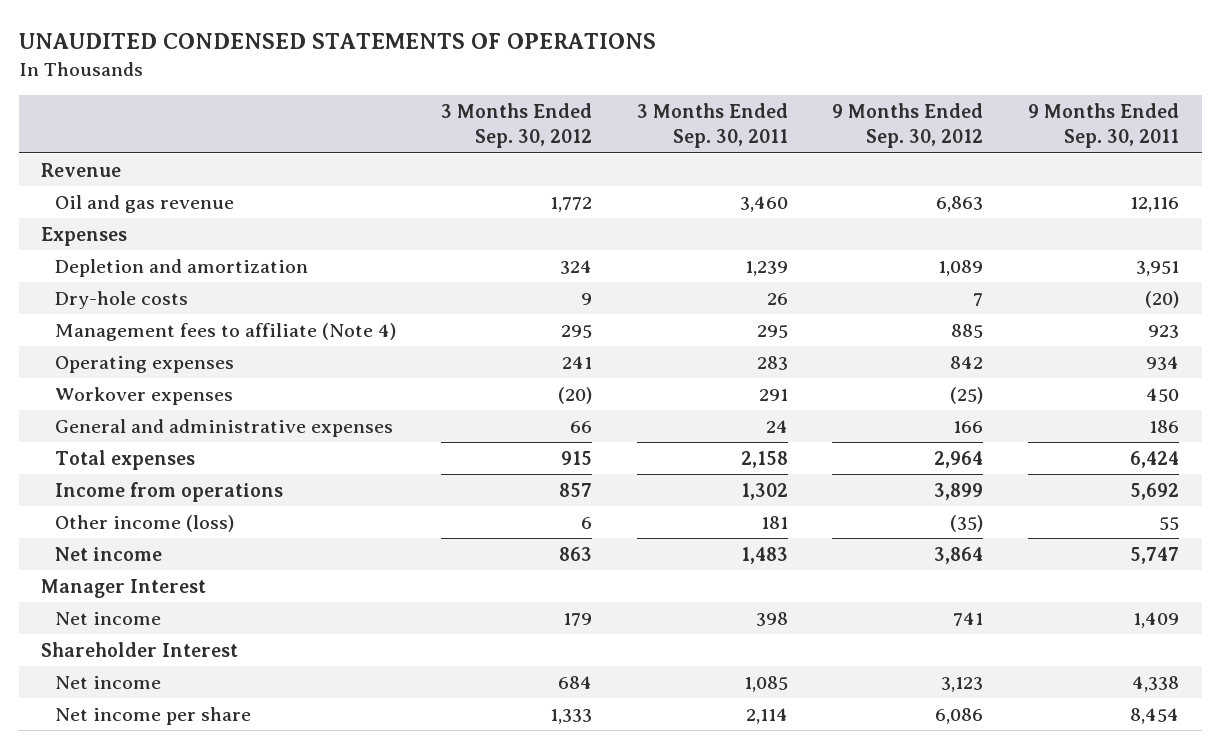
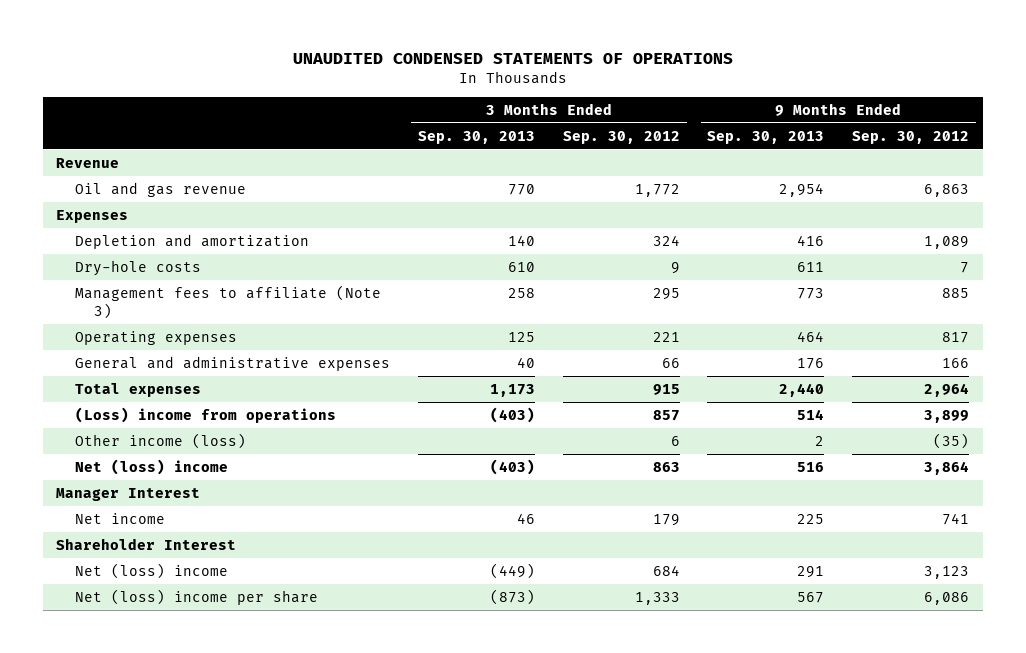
- | 3 Months Ended Sep. 30, 2012 | 3 Months Ended Sep. 30, 2011 | 9 Months Ended Sep. 30, 2012 | 9 Months Ended Sep. 30, 2011
+ | 3 Months Ended Sep. 30, 2013 | 3 Months Ended Sep. 30, 2012 | 9 Months Ended Sep. 30, 2013 | 9 Months Ended Sep. 30, 2012
- Management fees to affiliate (Note 4) | 295 | 295 | 885 | 923
- Operating expenses | 241 | 283 | 842 | 934
- Workover expenses | (20) | 291 | (25) | 450
+ Management fees to affiliate (Note 3) | 258 | 295 | 773 | 885
+ Operating expenses | 125 | 221 | 464 | 817
- Income from operations | 857 | 1,302 | 3,899 | 5,692
+ (Loss) income from operations | (403) | 857 | 514 | 3,899
- Net income | 863 | 1,483 | 3,864 | 5,747
+ Net (loss) income | (403) | 863 | 516 | 3,864
- Net income | 684 | 1,085 | 3,123 | 4,338
- Net income per share | 1,333 | 2,114 | 6,086 | 8,454
+ Net (loss) income | (449) | 684 | 291 | 3,123
+ Net (loss) income per share | (873) | 1,333 | 567 | 6,086

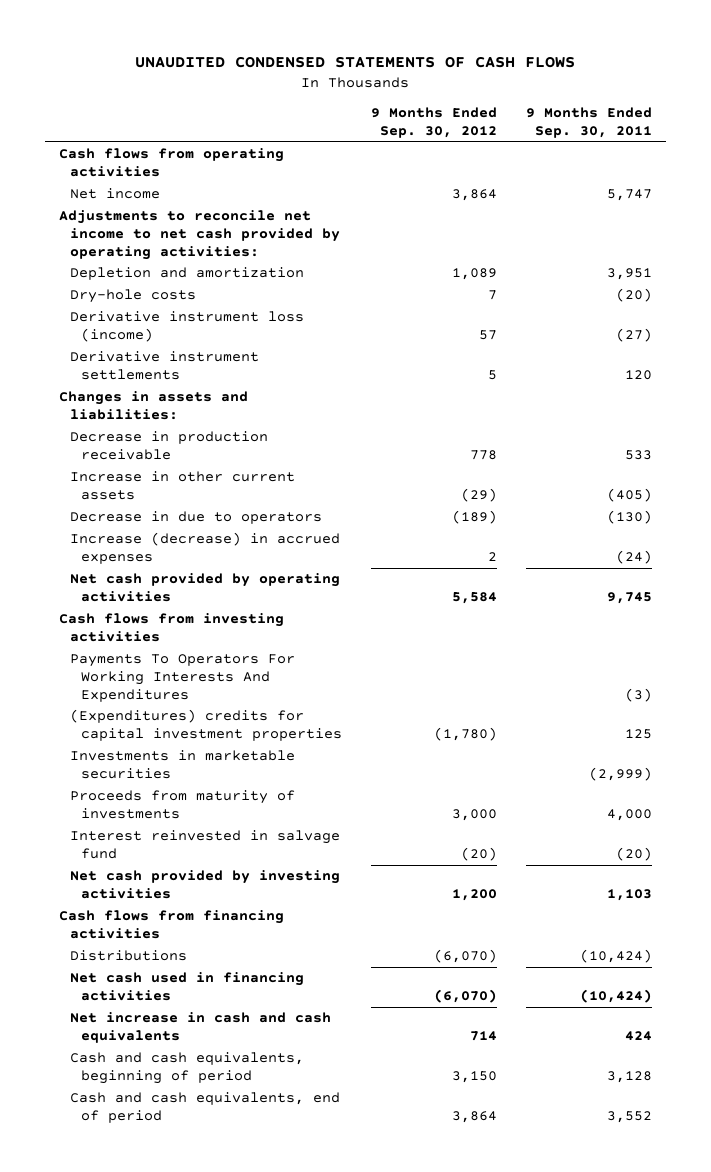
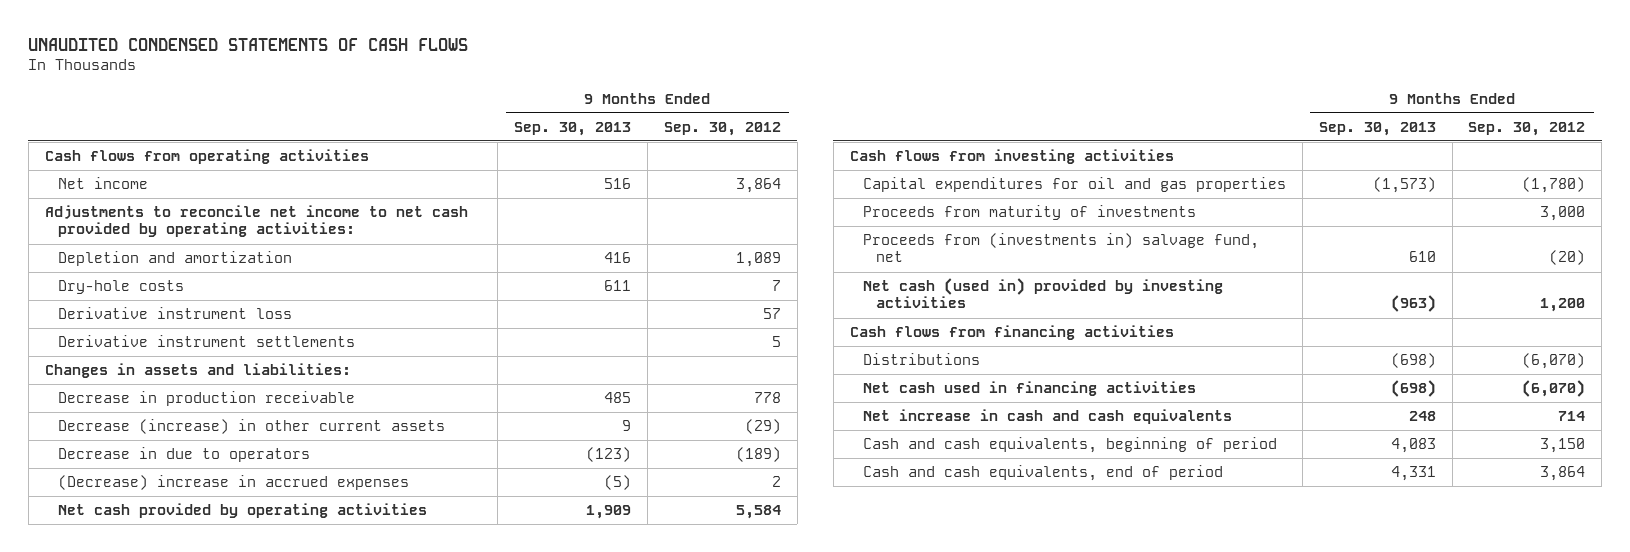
- | 9 Months Ended Sep. 30, 2012 | 9 Months Ended Sep. 30, 2011
+ | 9 Months Ended Sep. 30, 2013 | 9 Months Ended Sep. 30, 2012
- Derivative instrument loss (income) | 57 | (27)
+ Derivative instrument loss | | 57
- Increase in other current assets | (29) | (405)
+ Decrease (increase) in other current assets | 9 | (29)
- Increase (decrease) in accrued expenses | 2 | (24)
+ (Decrease) increase in accrued expenses | (5) | 2
- Payments To Operators For Working Interests And Expenditures | | (3)
- (Expenditures) credits for capital investment properties | (1,780) | 125
- Investments in marketable securities | | (2,999)
+ Capital expenditures for oil and gas properties | (1,573) | (1,780)
- Interest reinvested in salvage fund | (20) | (20)
- Net cash provided by investing activities | 1,200 | 1,103
+ Proceeds from (investments in) salvage fund, net | 610 | (20)
+ Net cash (used in) provided by investing activities | (963) | 1,200

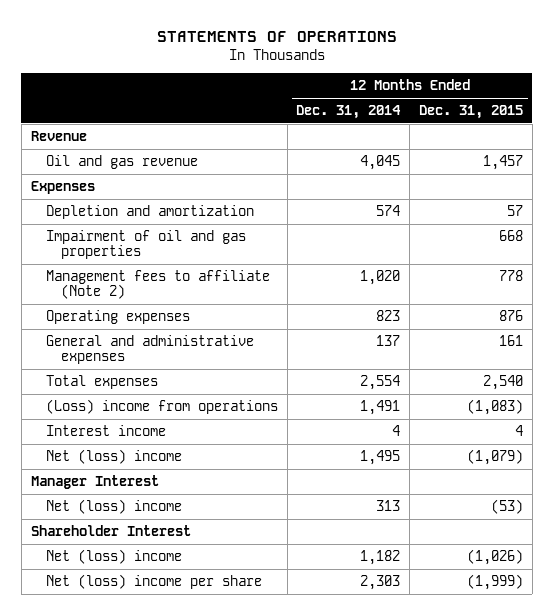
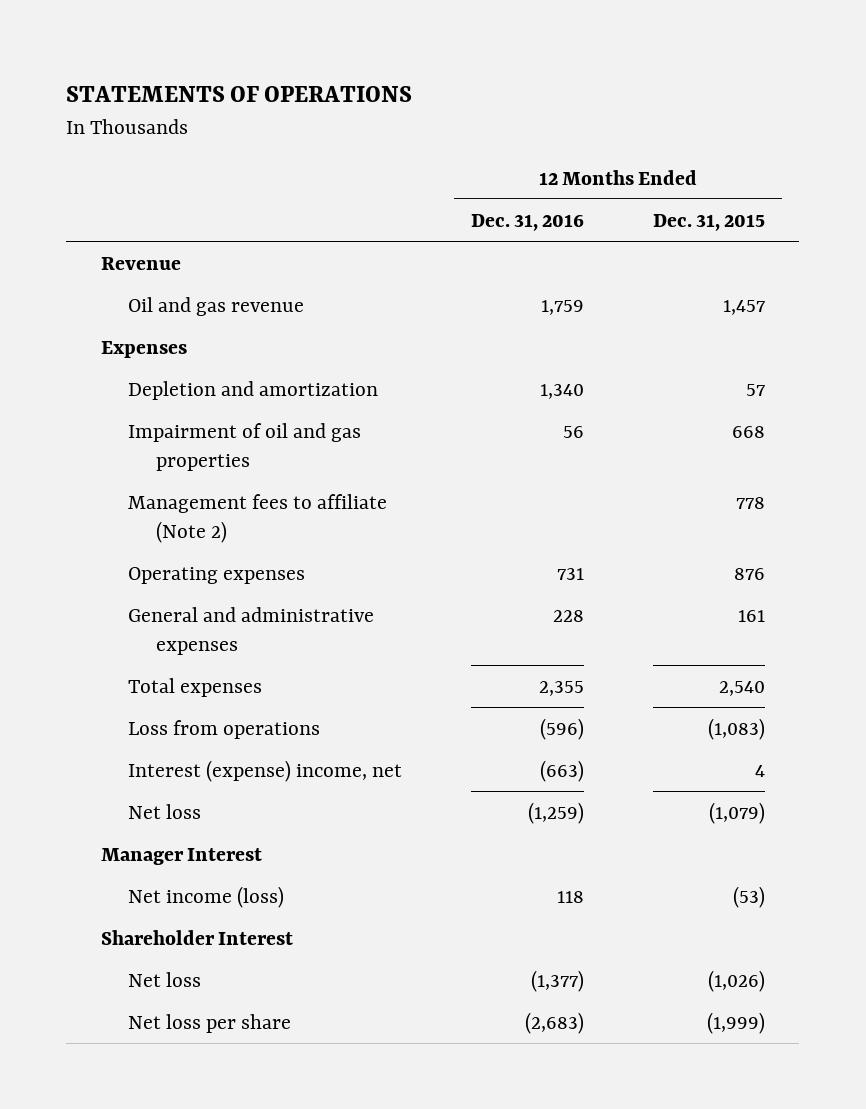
- | 12 Months Ended Dec. 31, 2014 | 12 Months Ended Dec. 31, 2015
+ | 12 Months Ended Dec. 31, 2016 | 12 Months Ended Dec. 31, 2015
- (Loss) income from operations | 1,491 | (1,083)
- Interest income | 4 | 4
- Net (loss) income | 1,495 | (1,079)
+ Loss from operations | (596) | (1,083)
+ Interest (expense) income, net | (663) | 4
+ Net loss | (1,259) | (1,079)
- Net (loss) income | 313 | (53)
+ Net income (loss) | 118 | (53)
- Net (loss) income | 1,182 | (1,026)
- Net (loss) income per share | 2,303 | (1,999)
+ Net loss | (1,377) | (1,026)
+ Net loss per share | (2,683) | (1,999)

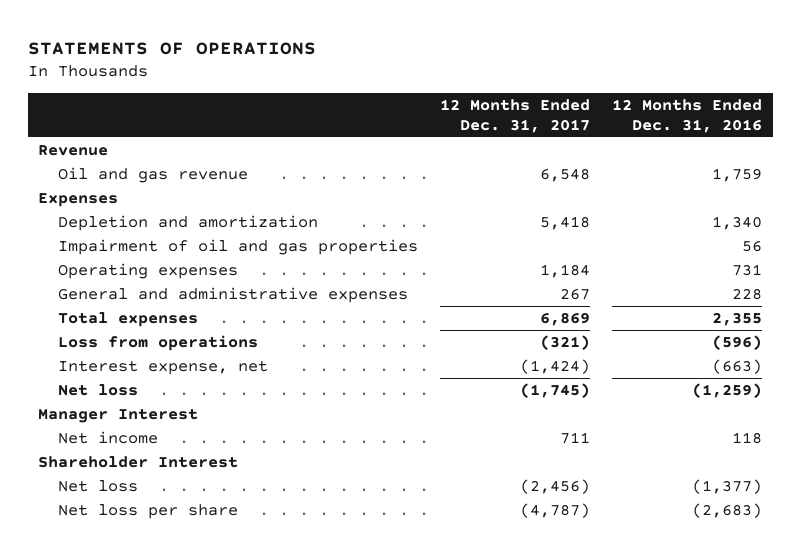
- | 12 Months Ended Dec. 31, 2016 | 12 Months Ended Dec. 31, 2015
+ | 12 Months Ended Dec. 31, 2017 | 12 Months Ended Dec. 31, 2016
- Management fees to affiliate (Note 2) | | 778
- Interest (expense) income, net | (663) | 4
+ Interest expense, net | (1,424) | (663)
- Net income (loss) | 118 | (53)
+ Net income | 711 | 118

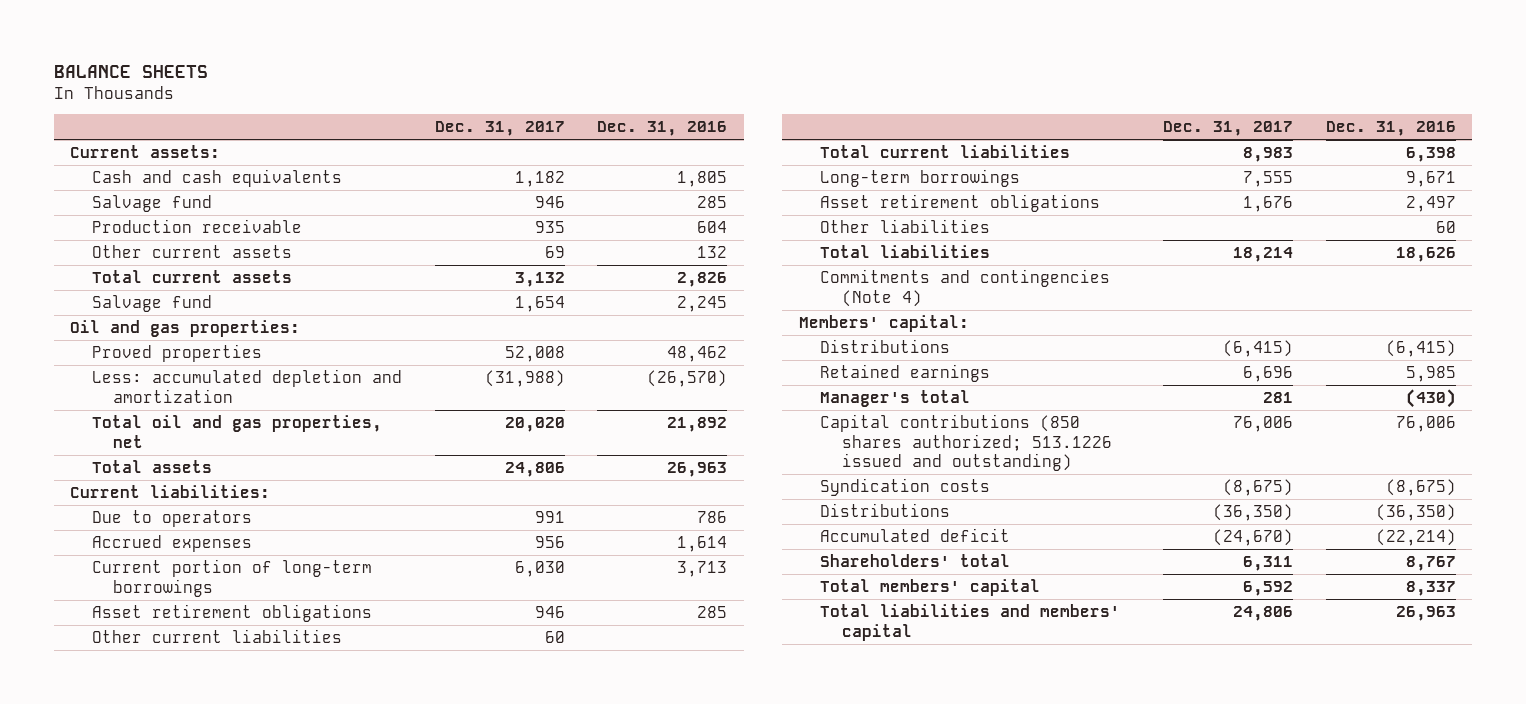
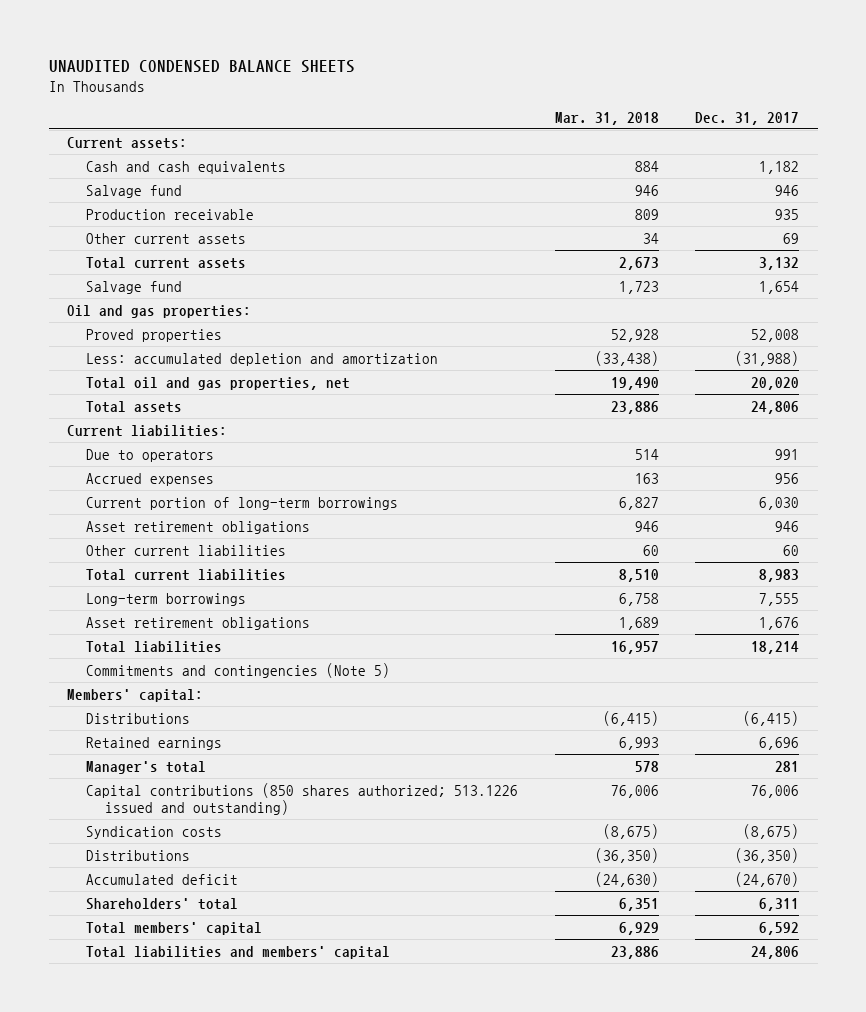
- BALANCE SHEETS
+ UNAUDITED CONDENSED BALANCE SHEETS
- | Dec. 31, 2017 | Dec. 31, 2016
+ | Mar. 31, 2018 | Dec. 31, 2017
- Other liabilities | | 60
- Commitments and contingencies (Note 4)
+ Commitments and contingencies (Note 5)

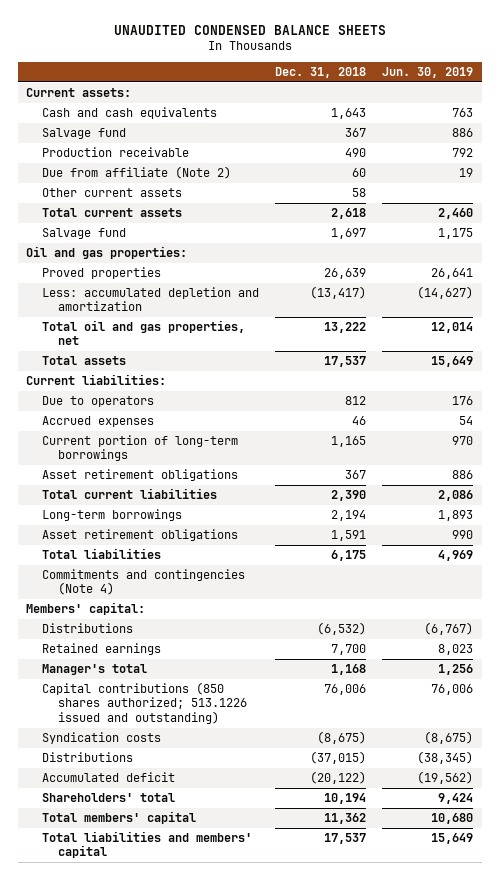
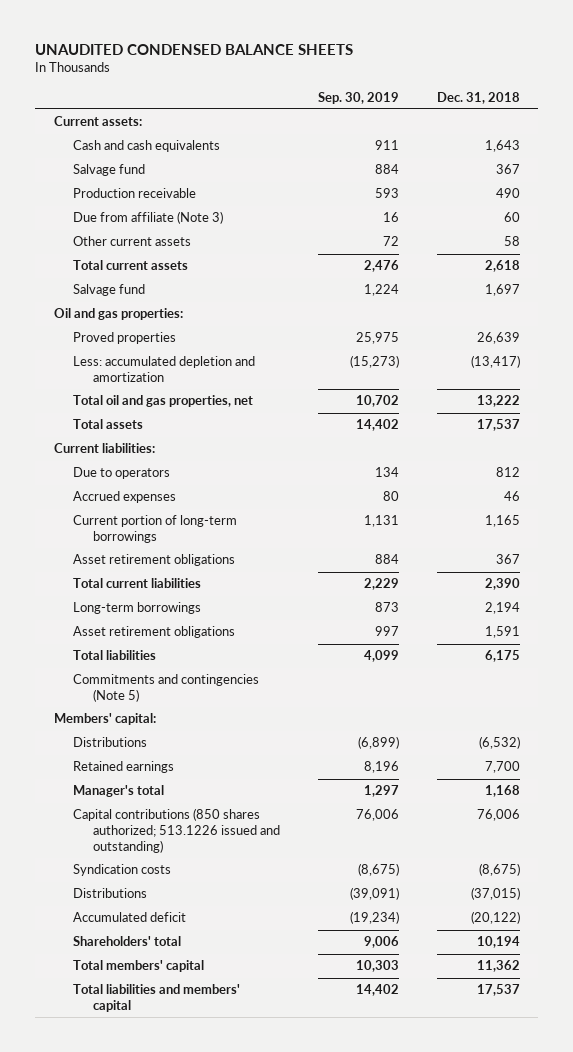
- | Dec. 31, 2018 | Jun. 30, 2019
+ | Sep. 30, 2019 | Dec. 31, 2018
- Due from affiliate (Note 2) | 60 | 19
+ Due from affiliate (Note 3) | 16 | 60
- Commitments and contingencies (Note 4)
+ Commitments and contingencies (Note 5)

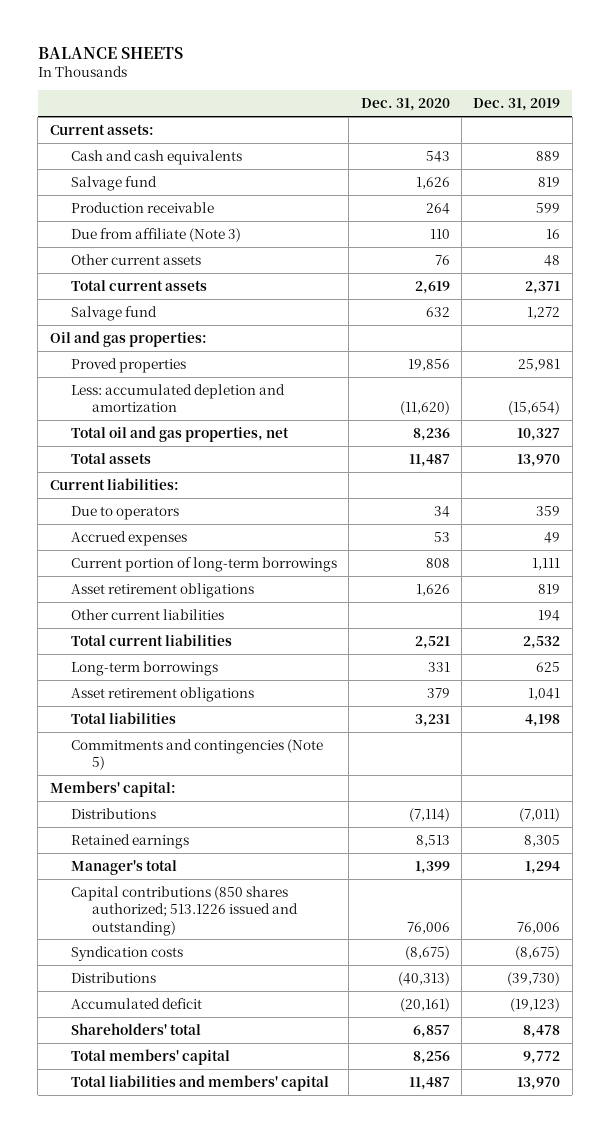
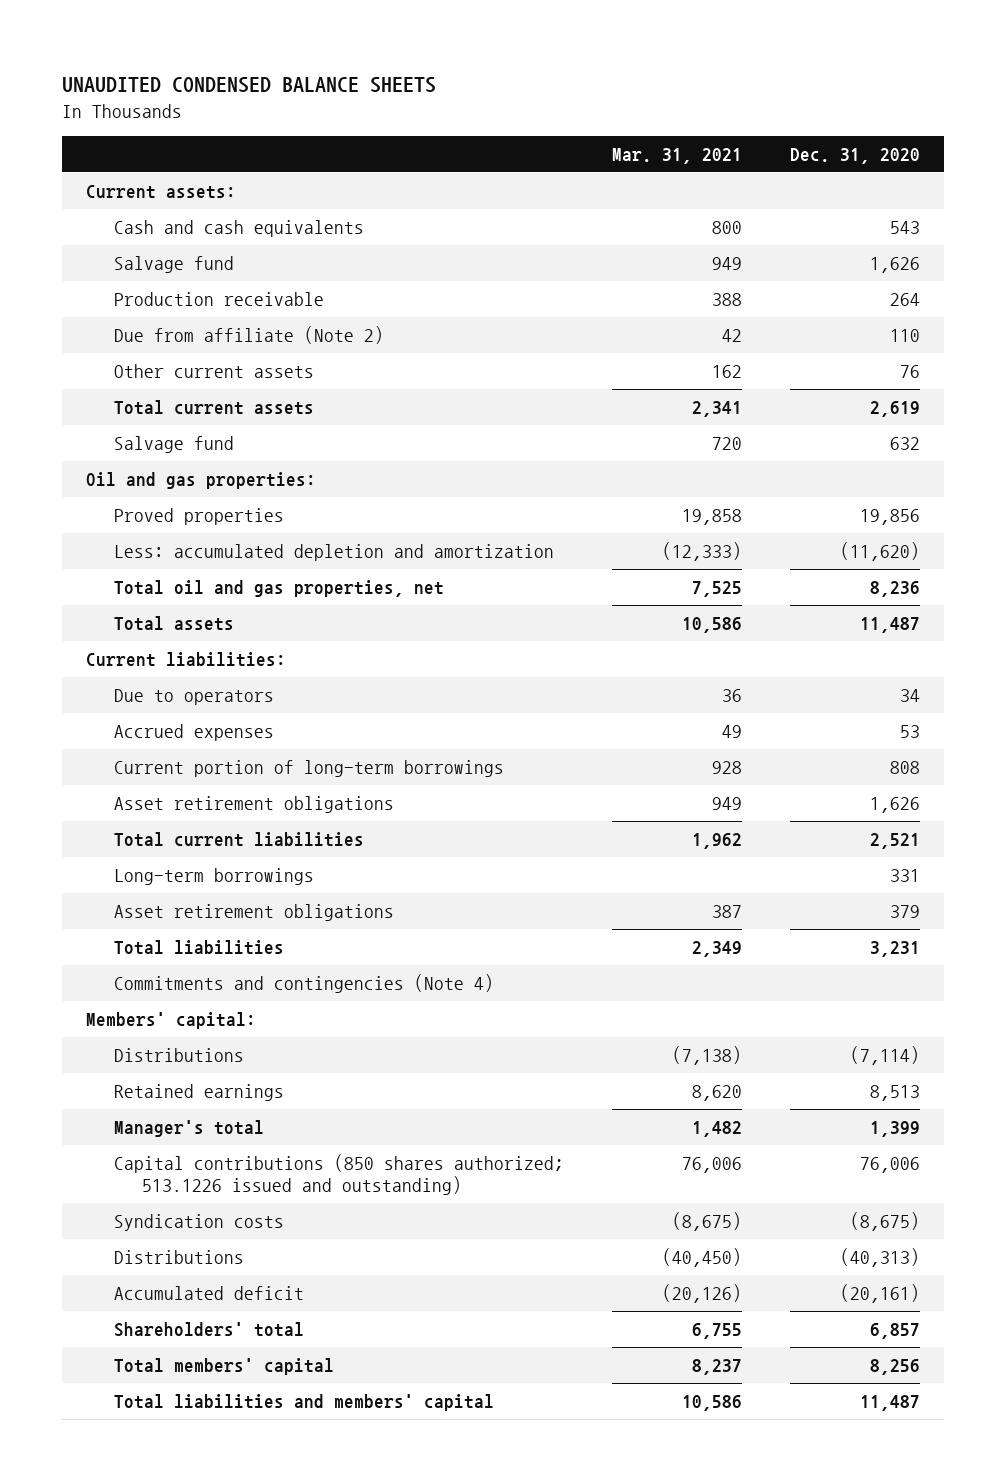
- BALANCE SHEETS
+ UNAUDITED CONDENSED BALANCE SHEETS
- | Dec. 31, 2020 | Dec. 31, 2019
+ | Mar. 31, 2021 | Dec. 31, 2020
- Due from affiliate (Note 3) | 110 | 16
+ Due from affiliate (Note 2) | 42 | 110
- Other current liabilities | | 194
- Commitments and contingencies (Note 5)
+ Commitments and contingencies (Note 4)

